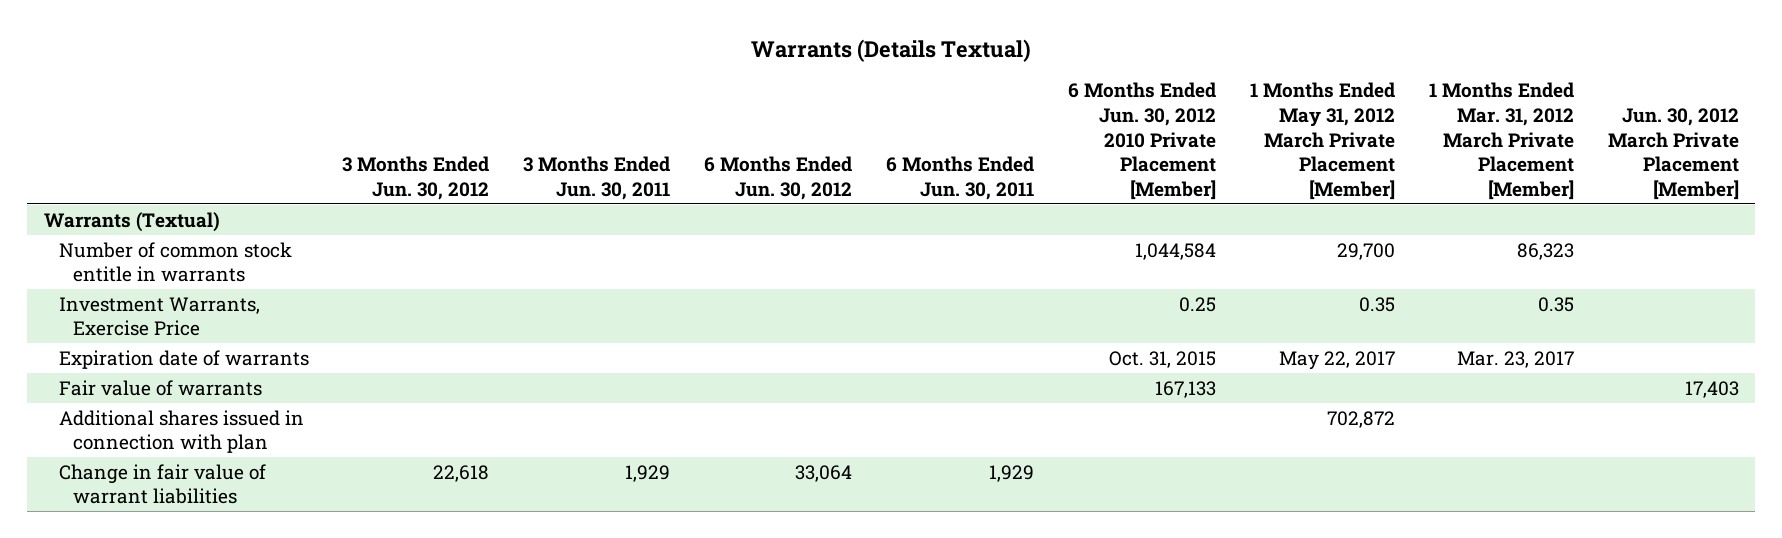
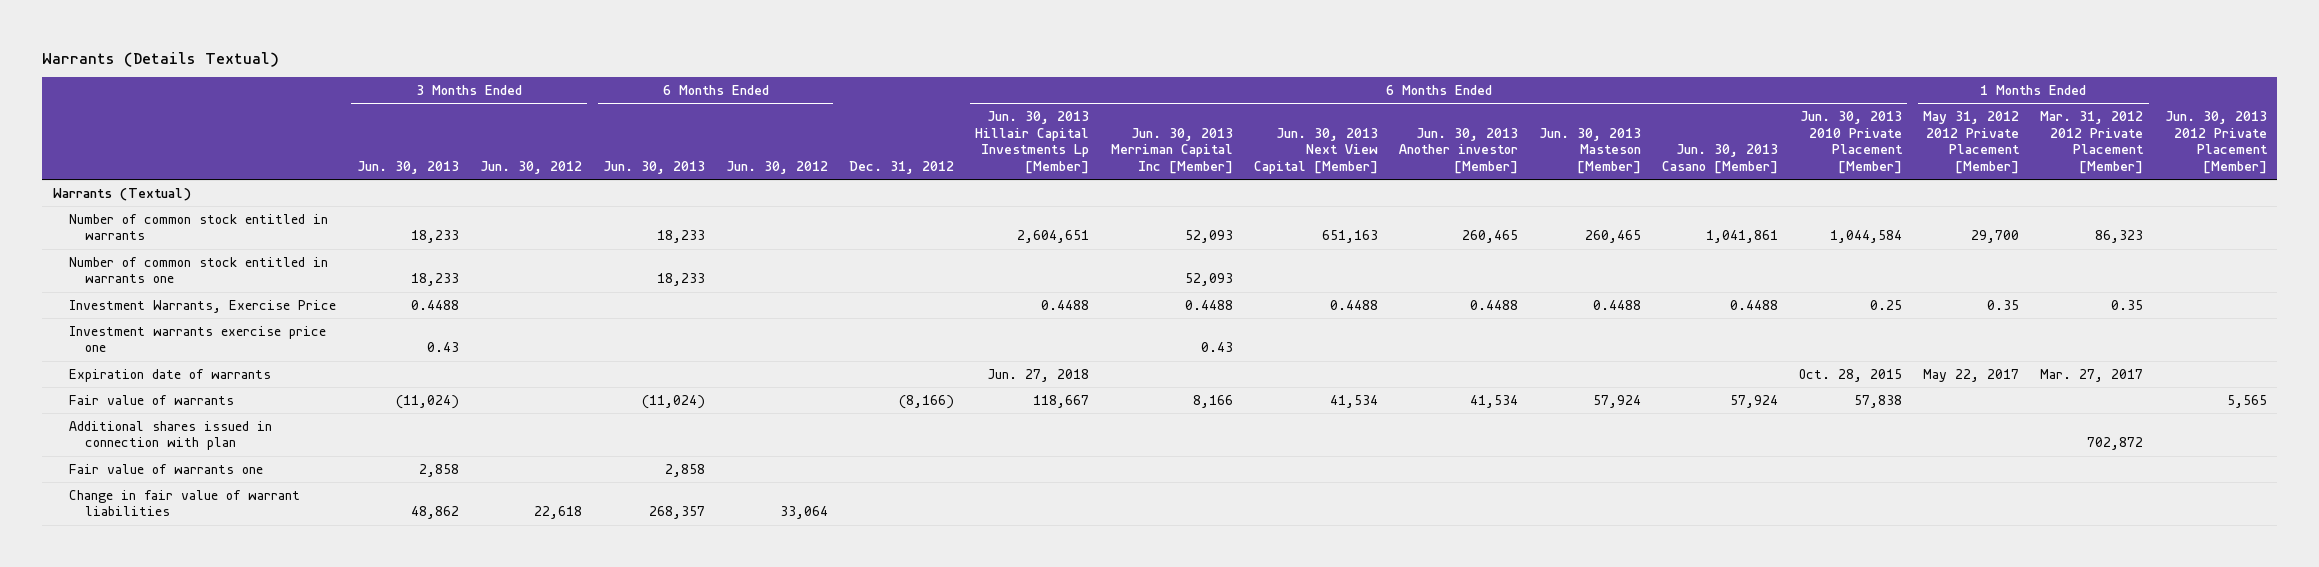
- | 3 Months Ended Jun. 30, 2012 | 3 Months Ended Jun. 30, 2011 | 6 Months Ended Jun. 30, 2012 | 6 Months Ended Jun. 30, 2011 | 6 Months Ended Jun. 30, 2012 2010 Private Placement [Member] | 1 Months Ended May 31, 2012 March Private Placement [Member] | 1 Months Ended Mar. 31, 2012 March Private Placement [Member] | Jun. 30, 2012 March Private Placement [Member]
+ | 3 Months Ended Jun. 30, 2013 | 3 Months Ended Jun. 30, 2012 | 6 Months Ended Jun. 30, 2013 | 6 Months Ended Jun. 30, 2012 | Dec. 31, 2012 | 6 Months Ended Jun. 30, 2013 Hillair Capital Investments Lp [Member] | 6 Months Ended Jun. 30, 2013 Merriman Capital Inc [Member] | 6 Months Ended Jun. 30, 2013 Next View Capital [Member] | 6 Months Ended Jun. 30, 2013 Another investor [Member] | 6 Months Ended Jun. 30, 2013 Masteson [Member] | 6 Months Ended Jun. 30, 2013 Casano [Member] | 6 Months Ended Jun. 30, 2013 2010 Private Placement [Member] | 1 Months Ended May 31, 2012 2012 Private Placement [Member] | 1 Months Ended Mar. 31, 2012 2012 Private Placement [Member] | Jun. 30, 2013 2012 Private Placement [Member]
- Number of common stock entitle in warrants | | | | | 1,044,584 | 29,700 | 86,323 |
+ Number of common stock entitled in warrants | 18,233 | | 18,233 | | | 2,604,651 | 52,093 | 651,163 | 260,465 | 260,465 | 1,041,861 | 1,044,584 | 29,700 | 86,323 |
+ Number of common stock entitled in warrants one | 18,233 | | 18,233 | | | | 52,093 | | | | | | | |
+ Investment warrants exercise price one | 0.43 | | | | | | 0.43 | | | | | | | |
+ Fair value of warrants one | 2,858 | | 2,858 | | | | | | | | | | | |

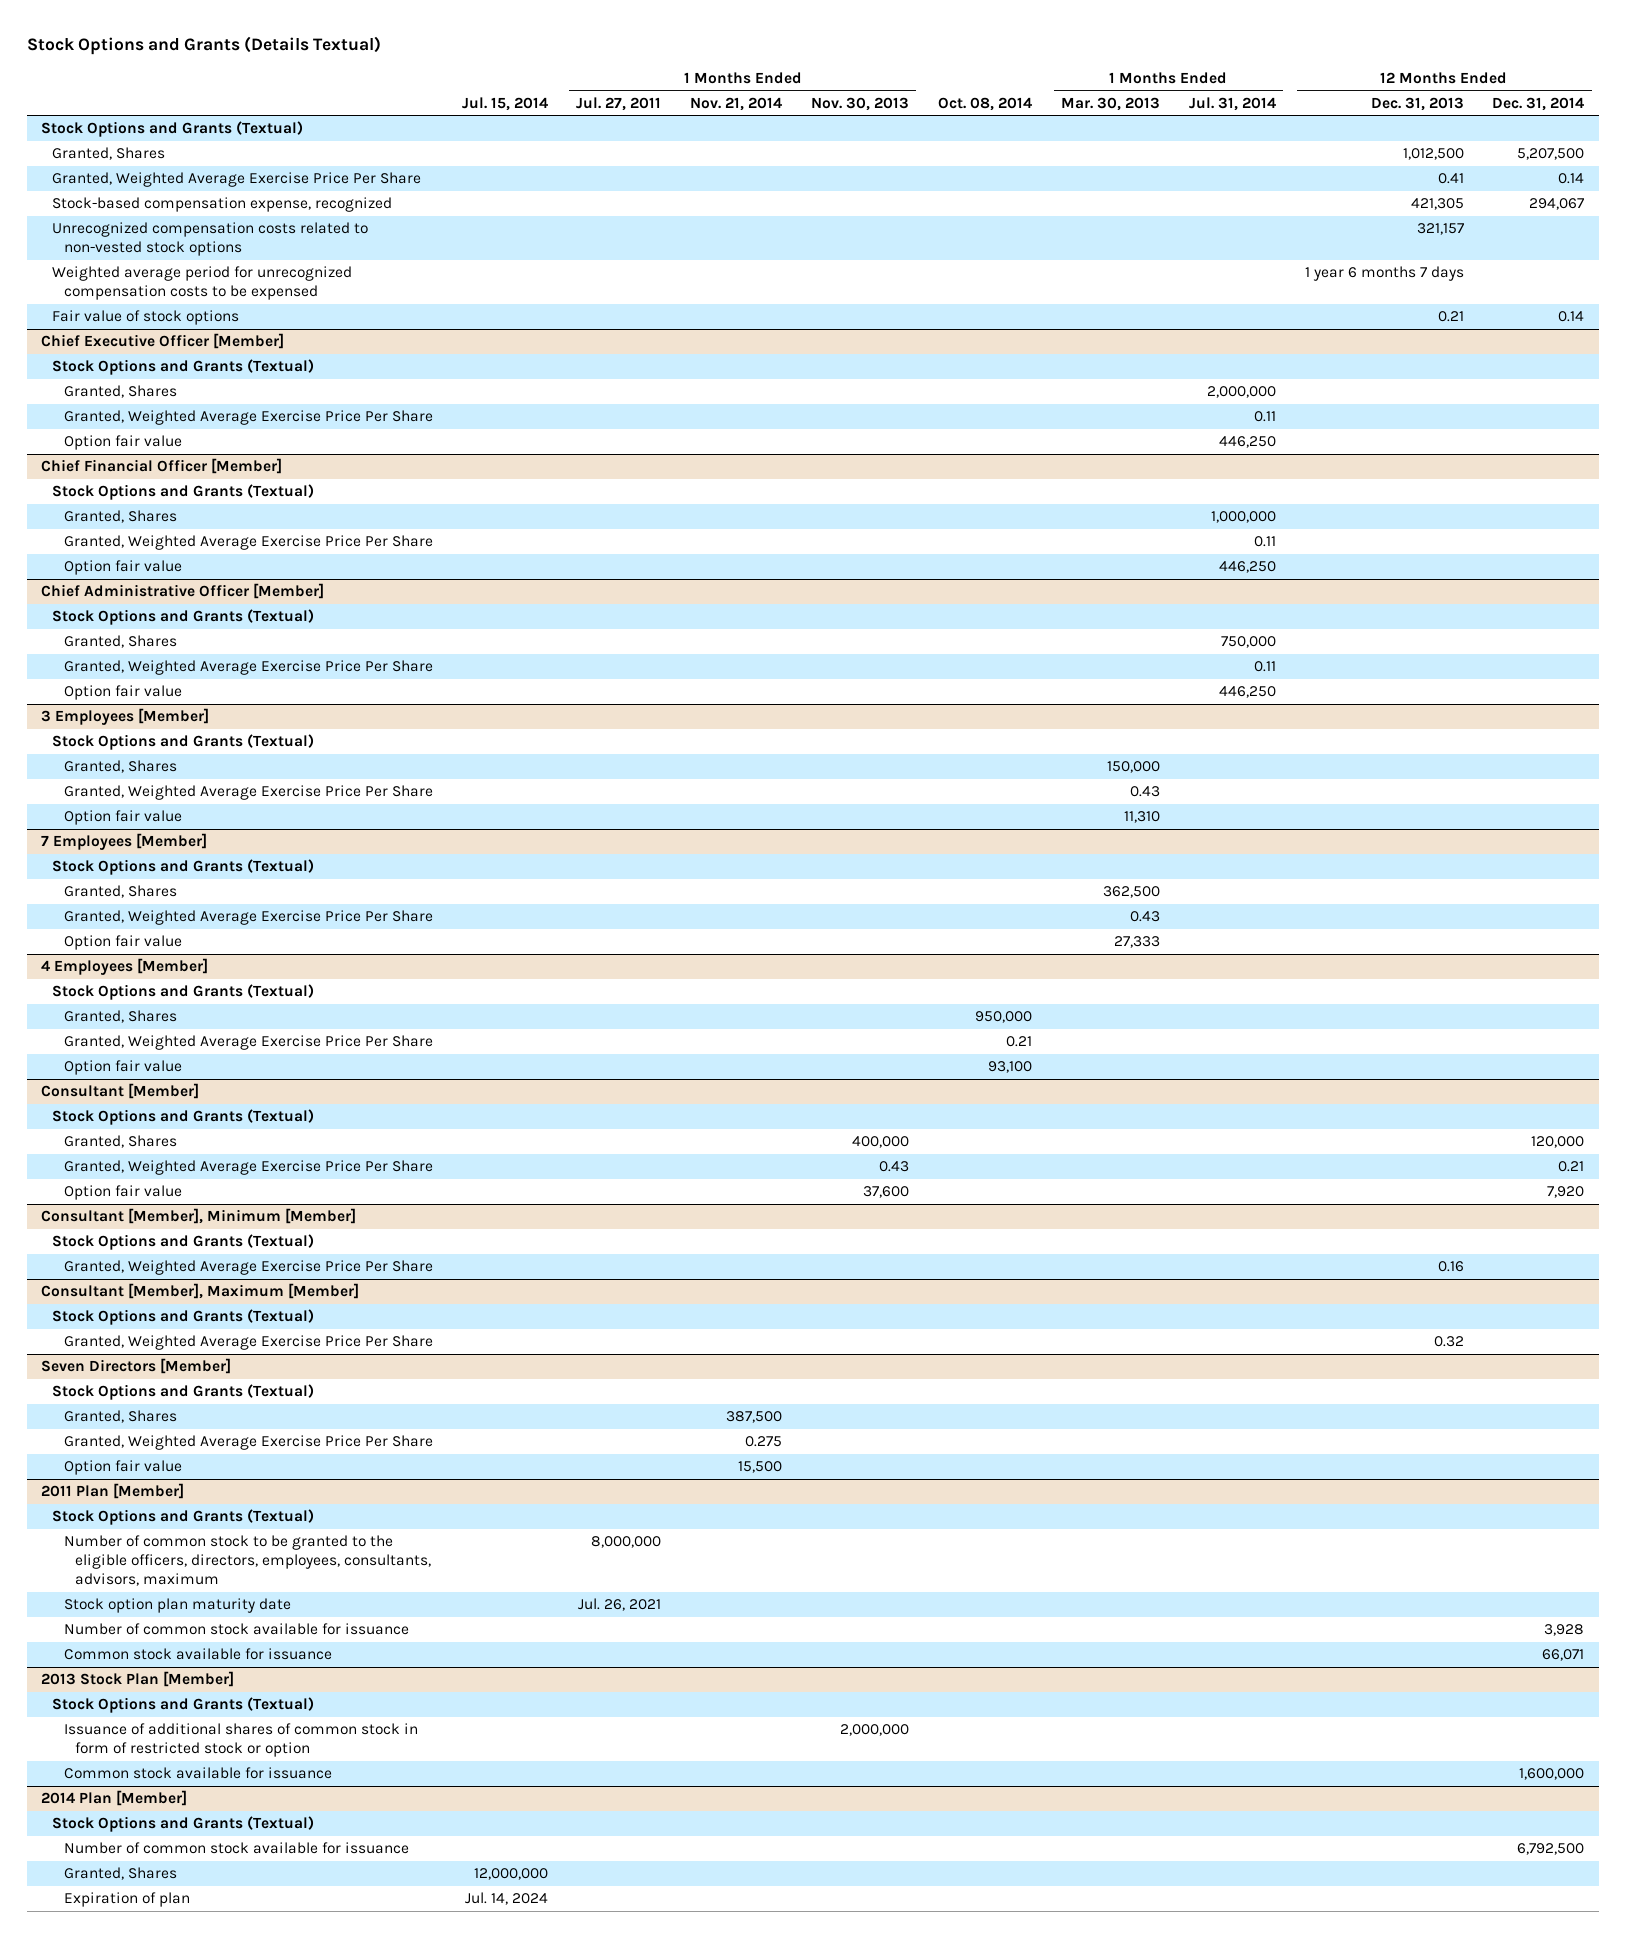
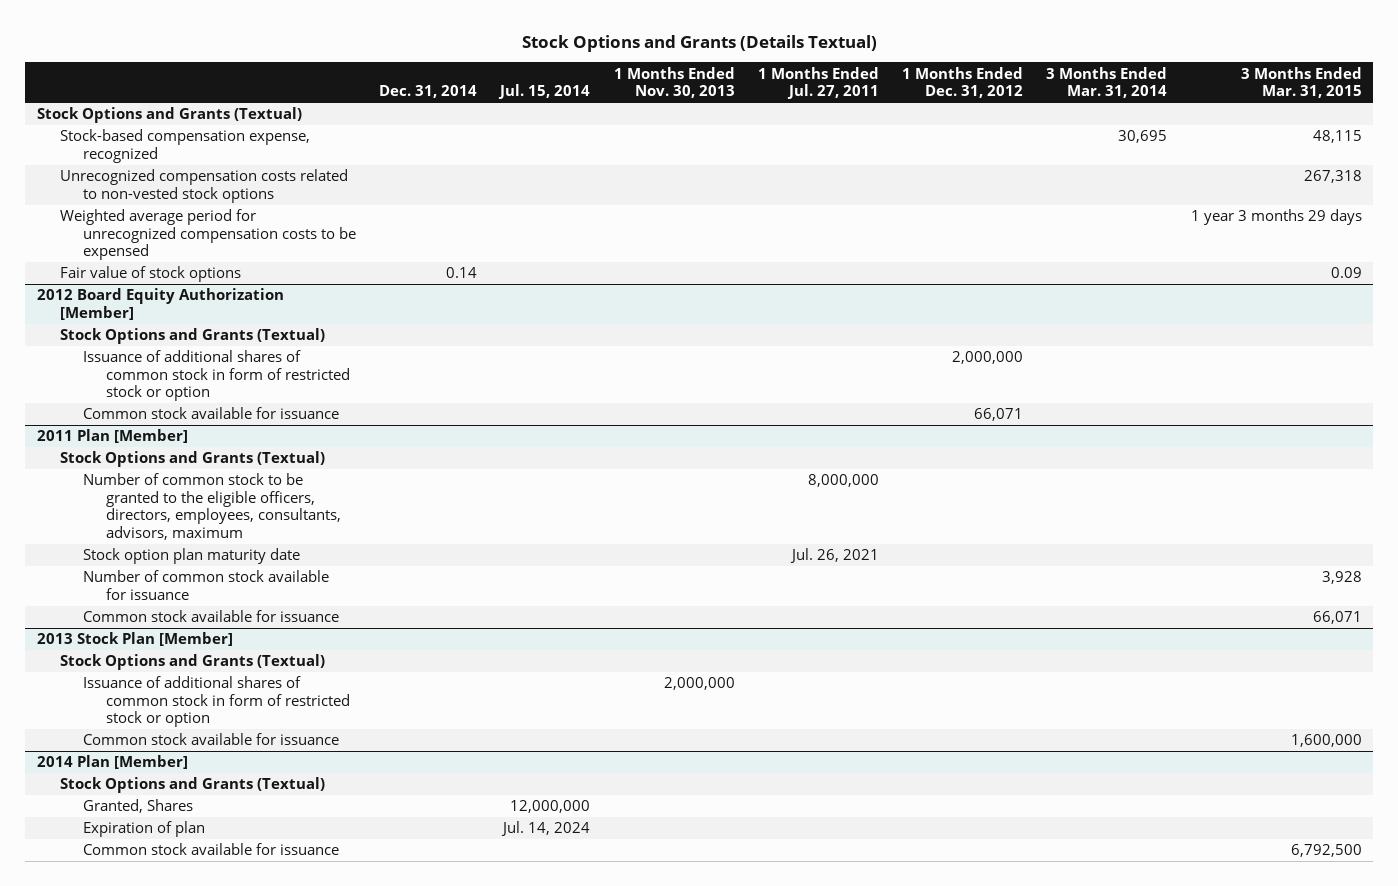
- | Jul. 15, 2014 | 1 Months Ended Jul. 27, 2011 | 1 Months Ended Nov. 21, 2014 | 1 Months Ended Nov. 30, 2013 | Oct. 08, 2014 | 1 Months Ended Mar. 30, 2013 | 1 Months Ended Jul. 31, 2014 | 12 Months Ended Dec. 31, 2013 | 12 Months Ended Dec. 31, 2014
+ | Dec. 31, 2014 | Jul. 15, 2014 | 1 Months Ended Nov. 30, 2013 | 1 Months Ended Jul. 27, 2011 | 1 Months Ended Dec. 31, 2012 | 3 Months Ended Mar. 31, 2014 | 3 Months Ended Mar. 31, 2015
- Granted, Shares | | | | | | | | 1,012,500 | 5,207,500
- Granted, Weighted Average Exercise Price Per Share | | | | | | | | 0.41 | 0.14
- Chief Executive Officer [Member]
- Stock Options and Grants (Textual)
- Granted, Shares | | | | | | | 2,000,000 | |
- Granted, Weighted Average Exercise Price Per Share | | | | | | | 0.11 | |
- Option fair value | | | | | | | 446,250 | |
- Chief Financial Officer [Member]
- Stock Options and Grants (Textual)
- Granted, Shares | | | | | | | 1,000,000 | |
- Granted, Weighted Average Exercise Price Per Share | | | | | | | 0.11 | |
- Option fair value | | | | | | | 446,250 | |
- Chief Administrative Officer [Member]
- Stock Options and Grants (Textual)
- Granted, Shares | | | | | | | 750,000 | |
- Granted, Weighted Average Exercise Price Per Share | | | | | | | 0.11 | |
- Option fair value | | | | | | | 446,250 | |
- 3 Employees [Member]
- Stock Options and Grants (Textual)
- Granted, Shares | | | | | | 150,000 | | |
- Granted, Weighted Average Exercise Price Per Share | | | | | | 0.43 | | |
- Option fair value | | | | | | 11,310 | | |
- 7 Employees [Member]
- Stock Options and Grants (Textual)
- Granted, Shares | | | | | | 362,500 | | |
- Granted, Weighted Average Exercise Price Per Share | | | | | | 0.43 | | |
- Option fair value | | | | | | 27,333 | | |
- 4 Employees [Member]
- Stock Options and Grants (Textual)
- Granted, Shares | | | | | 950,000 | | | |
- Granted, Weighted Average Exercise Price Per Share | | | | | 0.21 | | | |
- Option fair value | | | | | 93,100 | | | |
- Consultant [Member]
- Stock Options and Grants (Textual)
- Granted, Shares | | | | 400,000 | | | | | 120,000
- Granted, Weighted Average Exercise Price Per Share | | | | 0.43 | | | | | 0.21
- Option fair value | | | | 37,600 | | | | | 7,920
- Consultant [Member], Minimum [Member]
- Stock Options and Grants (Textual)
- Granted, Weighted Average Exercise Price Per Share | | | | | | | | 0.16 |
- Consultant [Member], Maximum [Member]
- Stock Options and Grants (Textual)
- Granted, Weighted Average Exercise Price Per Share | | | | | | | | 0.32 |
- Seven Directors [Member]
- Stock Options and Grants (Textual)
- Granted, Shares | | | 387,500 | | | | | |
- Granted, Weighted Average Exercise Price Per Share | | | 0.275 | | | | | |
- Option fair value | | | 15,500 | | | | | |
+ 2012 Board Equity Authorization [Member]
+ Stock Options and Grants (Textual)
+ Issuance of additional shares of common stock in form of restricted stock or option | | | | | 2,000,000 | |
+ Common stock available for issuance | | | | | 66,071 | |
@ 2014 Plan [Member]
- Number of common stock available for issuance | | | | | | | | | 6,792,500
+ Common stock available for issuance | | | | | | | 6,792,500

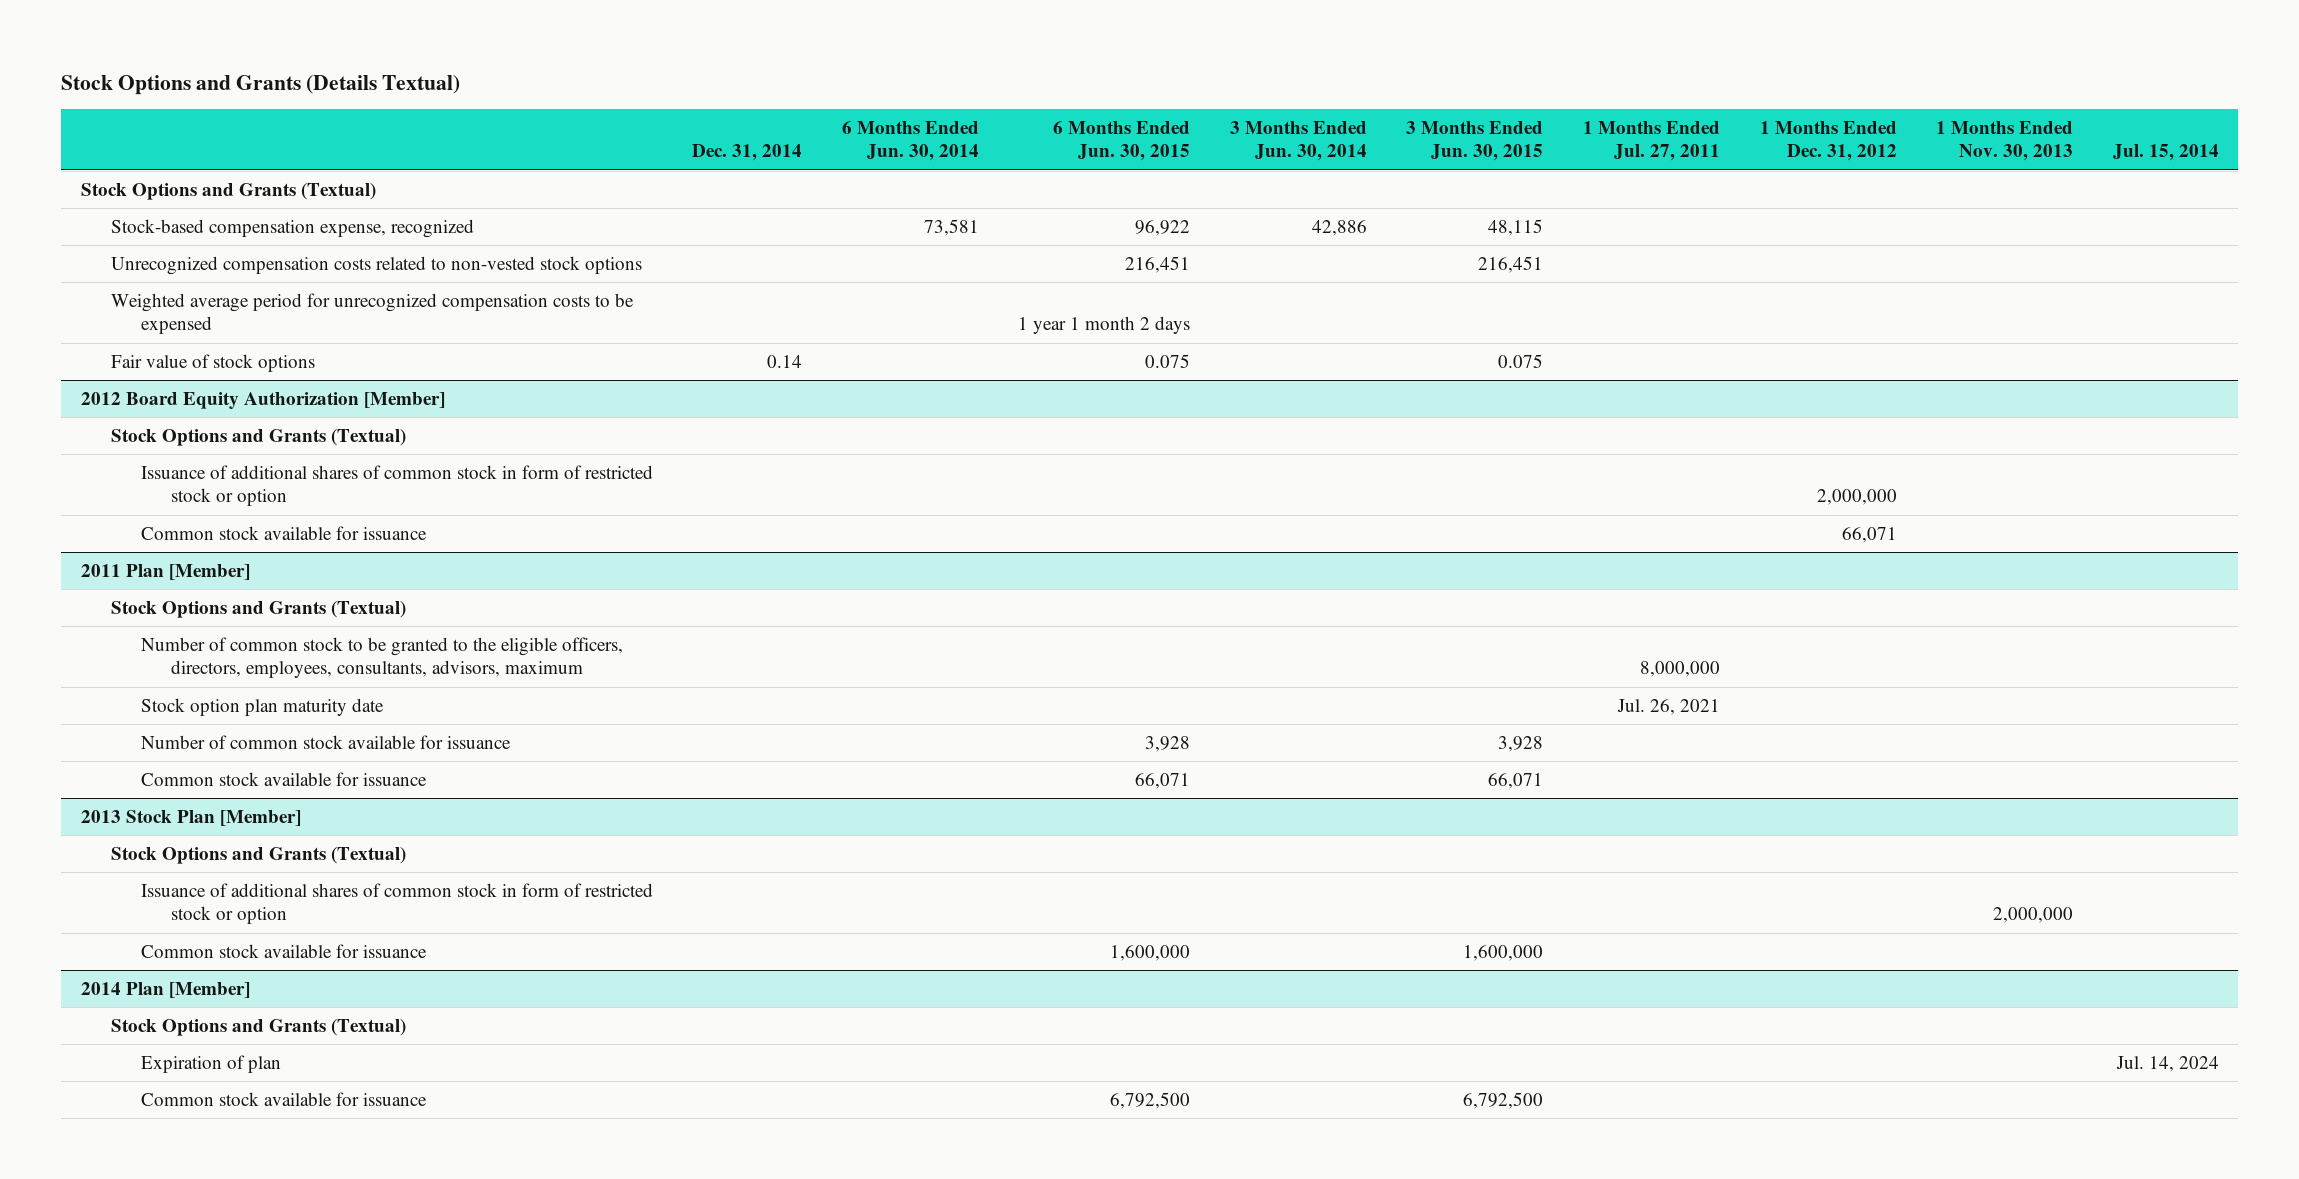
- | Dec. 31, 2014 | Jul. 15, 2014 | 1 Months Ended Nov. 30, 2013 | 1 Months Ended Jul. 27, 2011 | 1 Months Ended Dec. 31, 2012 | 3 Months Ended Mar. 31, 2014 | 3 Months Ended Mar. 31, 2015
+ | Dec. 31, 2014 | 6 Months Ended Jun. 30, 2014 | 6 Months Ended Jun. 30, 2015 | 3 Months Ended Jun. 30, 2014 | 3 Months Ended Jun. 30, 2015 | 1 Months Ended Jul. 27, 2011 | 1 Months Ended Dec. 31, 2012 | 1 Months Ended Nov. 30, 2013 | Jul. 15, 2014
@ 2014 Plan [Member]
- Granted, Shares | | 12,000,000 | | | | |

